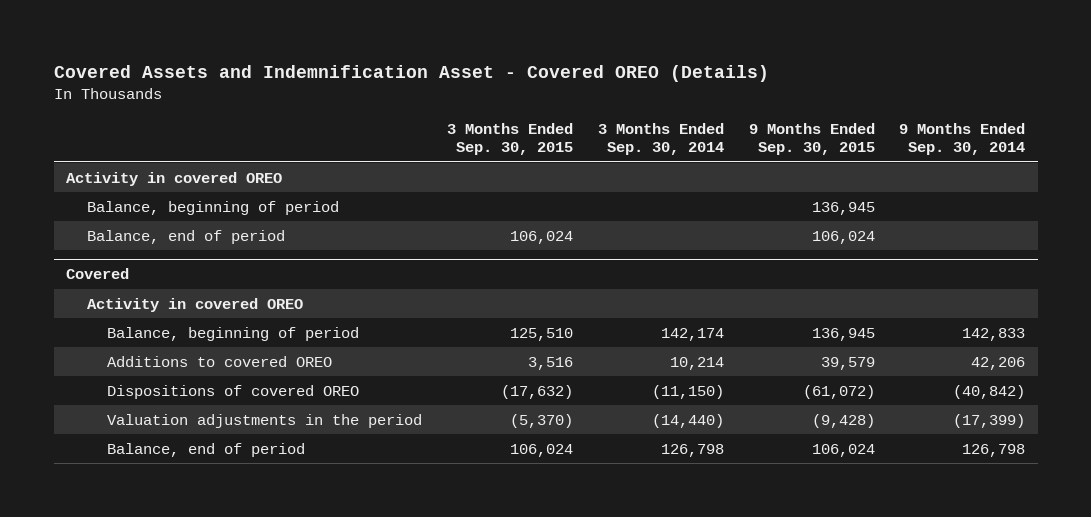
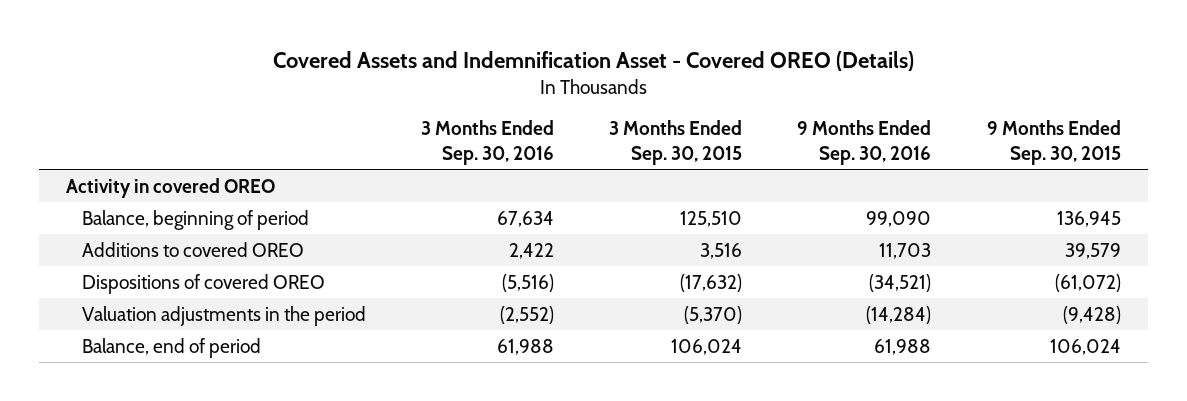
- | 3 Months Ended Sep. 30, 2015 | 3 Months Ended Sep. 30, 2014 | 9 Months Ended Sep. 30, 2015 | 9 Months Ended Sep. 30, 2014
+ | 3 Months Ended Sep. 30, 2016 | 3 Months Ended Sep. 30, 2015 | 9 Months Ended Sep. 30, 2016 | 9 Months Ended Sep. 30, 2015
- Balance, beginning of period | | | 136,945 |
- Balance, end of period | 106,024 | | 106,024 |
- Covered
- Activity in covered OREO

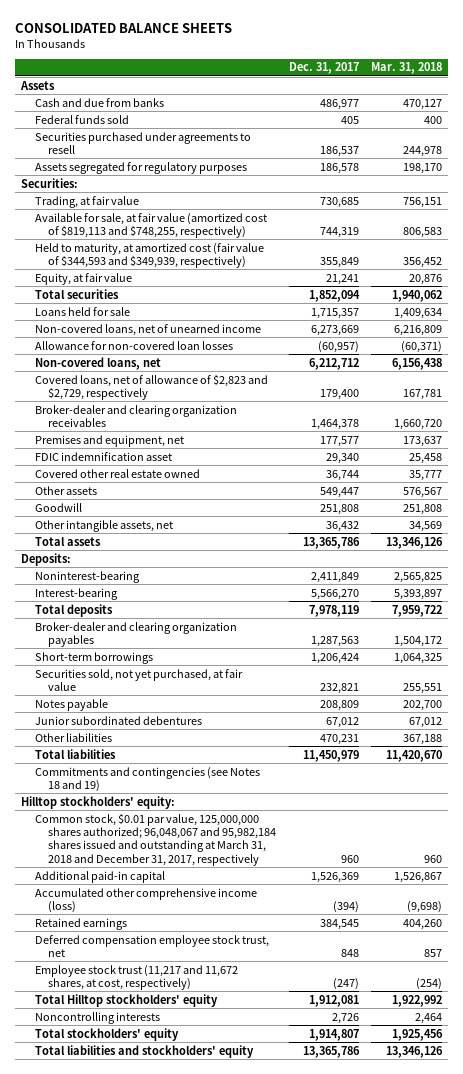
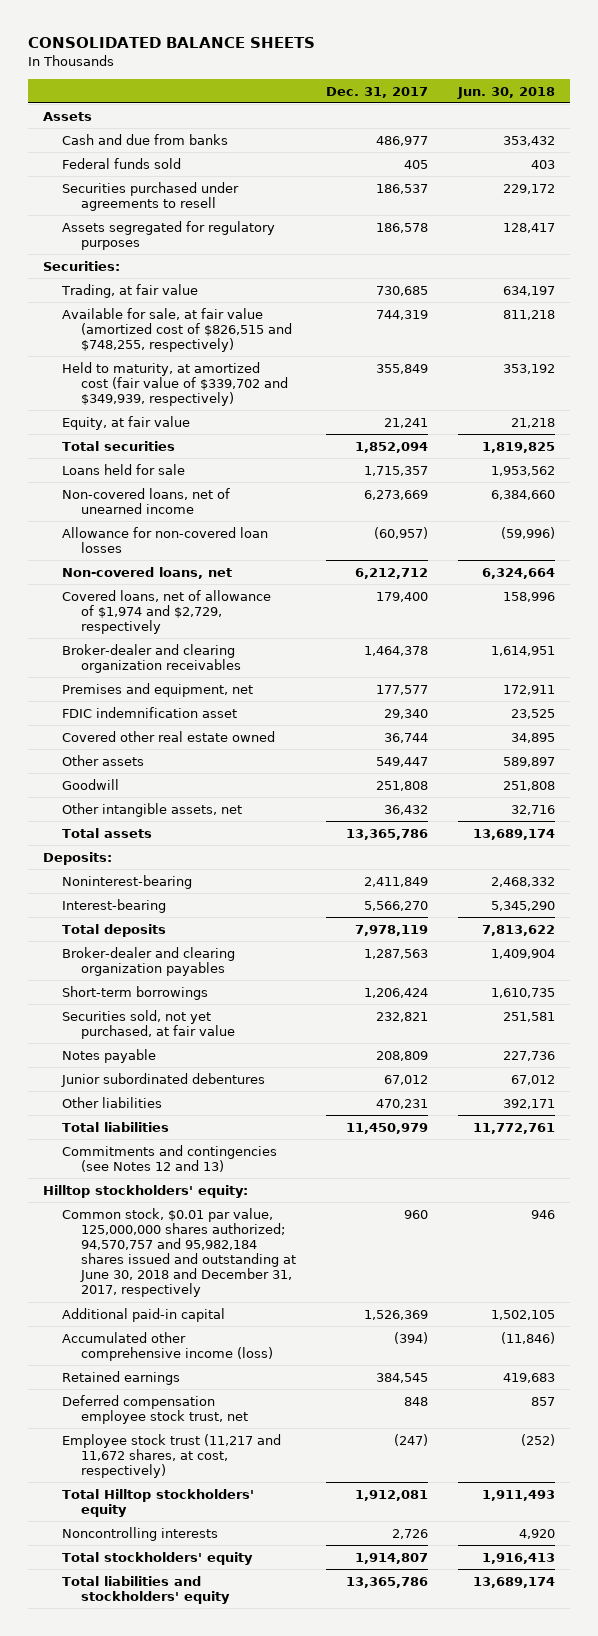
- | Dec. 31, 2017 | Mar. 31, 2018
+ | Dec. 31, 2017 | Jun. 30, 2018
- Available for sale, at fair value (amortized cost of $819,113 and $748,255, respectively) | 744,319 | 806,583
- Held to maturity, at amortized cost (fair value of $344,593 and $349,939, respectively) | 355,849 | 356,452
+ Available for sale, at fair value (amortized cost of $826,515 and $748,255, respectively) | 744,319 | 811,218
+ Held to maturity, at amortized cost (fair value of $339,702 and $349,939, respectively) | 355,849 | 353,192
- Covered loans, net of allowance of $2,823 and $2,729, respectively | 179,400 | 167,781
+ Covered loans, net of allowance of $1,974 and $2,729, respectively | 179,400 | 158,996
- Commitments and contingencies (see Notes 18 and 19)
+ Commitments and contingencies (see Notes 12 and 13)
- Common stock, $0.01 par value, 125,000,000 shares authorized; 96,048,067 and 95,982,184 shares issued and outstanding at March 31, 2018 and December 31, 2017, respectively | 960 | 960
+ Common stock, $0.01 par value, 125,000,000 shares authorized; 94,570,757 and 95,982,184 shares issued and outstanding at June 30, 2018 and December 31, 2017, respectively | 960 | 946

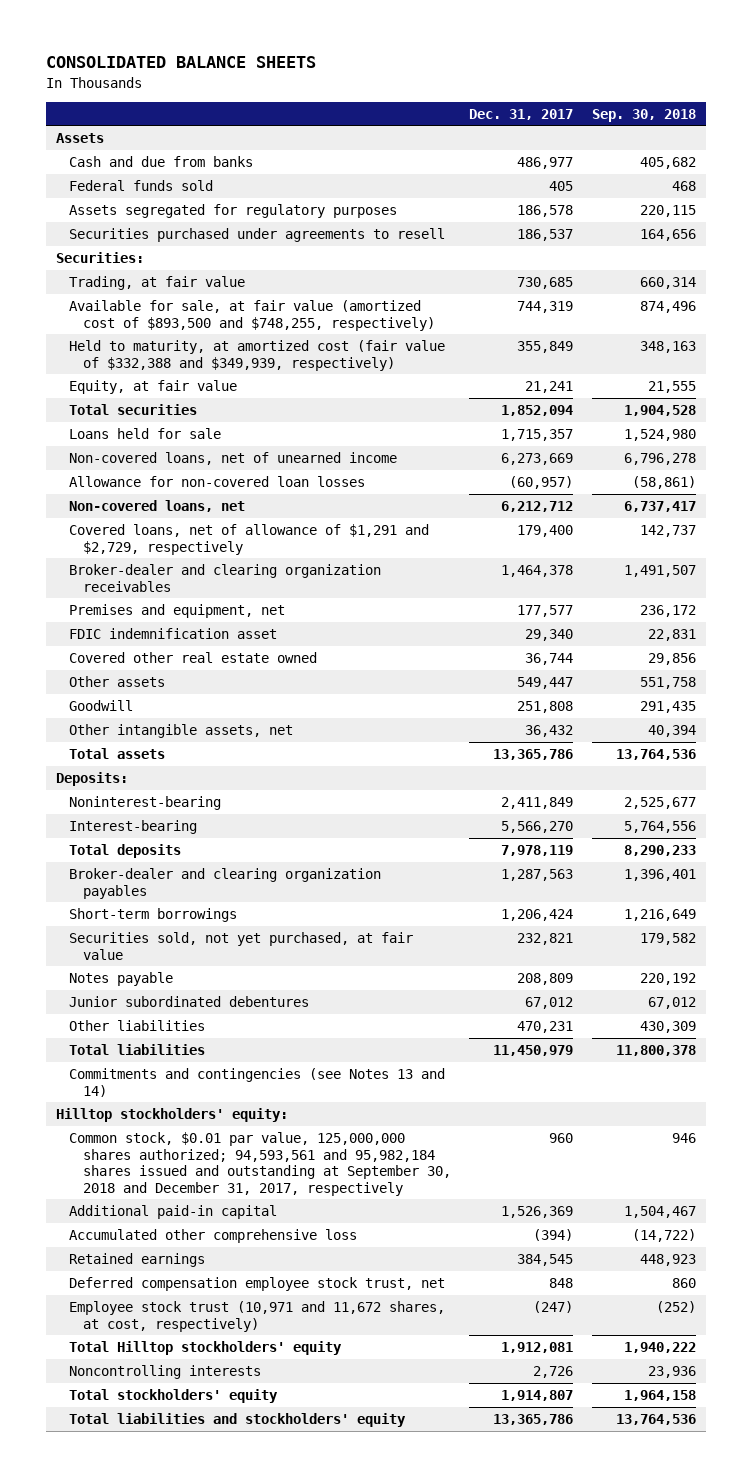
- | Dec. 31, 2017 | Jun. 30, 2018
+ | Dec. 31, 2017 | Sep. 30, 2018
moved down: Securities purchased under agreements to resell | 186,537 | 164,656
- Available for sale, at fair value (amortized cost of $826,515 and $748,255, respectively) | 744,319 | 811,218
- Held to maturity, at amortized cost (fair value of $339,702 and $349,939, respectively) | 355,849 | 353,192
+ Available for sale, at fair value (amortized cost of $893,500 and $748,255, respectively) | 744,319 | 874,496
+ Held to maturity, at amortized cost (fair value of $332,388 and $349,939, respectively) | 355,849 | 348,163
- Covered loans, net of allowance of $1,974 and $2,729, respectively | 179,400 | 158,996
+ Covered loans, net of allowance of $1,291 and $2,729, respectively | 179,400 | 142,737
- Commitments and contingencies (see Notes 12 and 13)
+ Commitments and contingencies (see Notes 13 and 14)
- Common stock, $0.01 par value, 125,000,000 shares authorized; 94,570,757 and 95,982,184 shares issued and outstanding at June 30, 2018 and December 31, 2017, respectively | 960 | 946
+ Common stock, $0.01 par value, 125,000,000 shares authorized; 94,593,561 and 95,982,184 shares issued and outstanding at September 30, 2018 and December 31, 2017, respectively | 960 | 946
- Accumulated other comprehensive income (loss) | (394) | (11,846)
+ Accumulated other comprehensive loss | (394) | (14,722)
- Employee stock trust (11,217 and 11,672 shares, at cost, respectively) | (247) | (252)
+ Employee stock trust (10,971 and 11,672 shares, at cost, respectively) | (247) | (252)

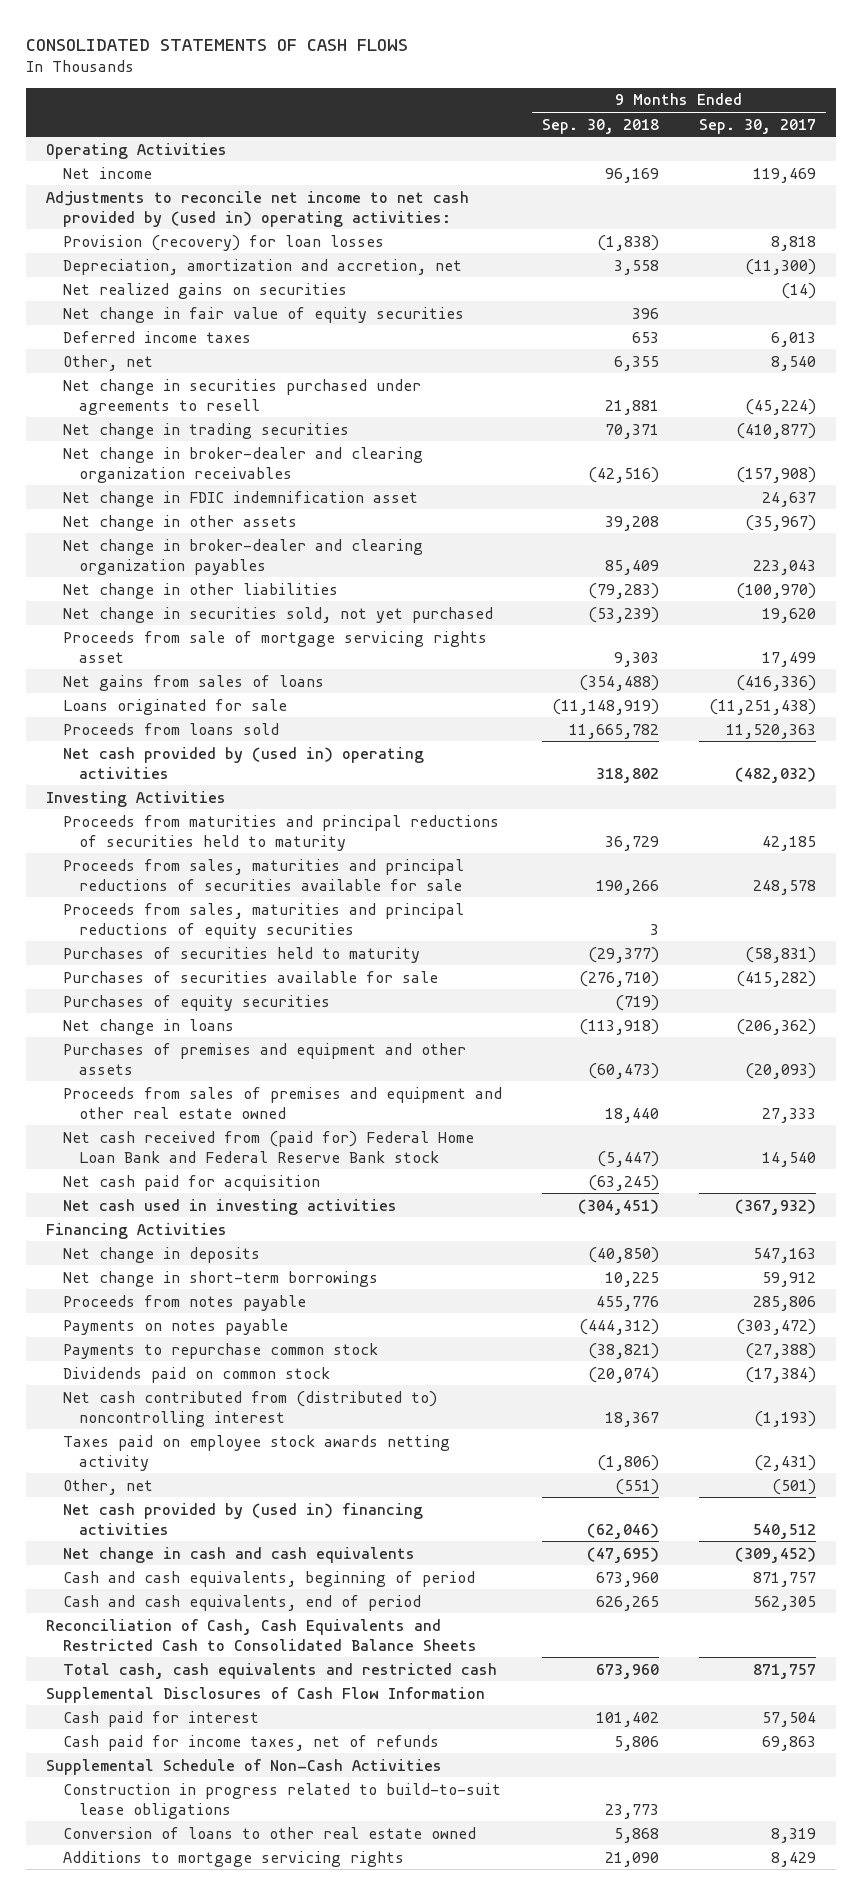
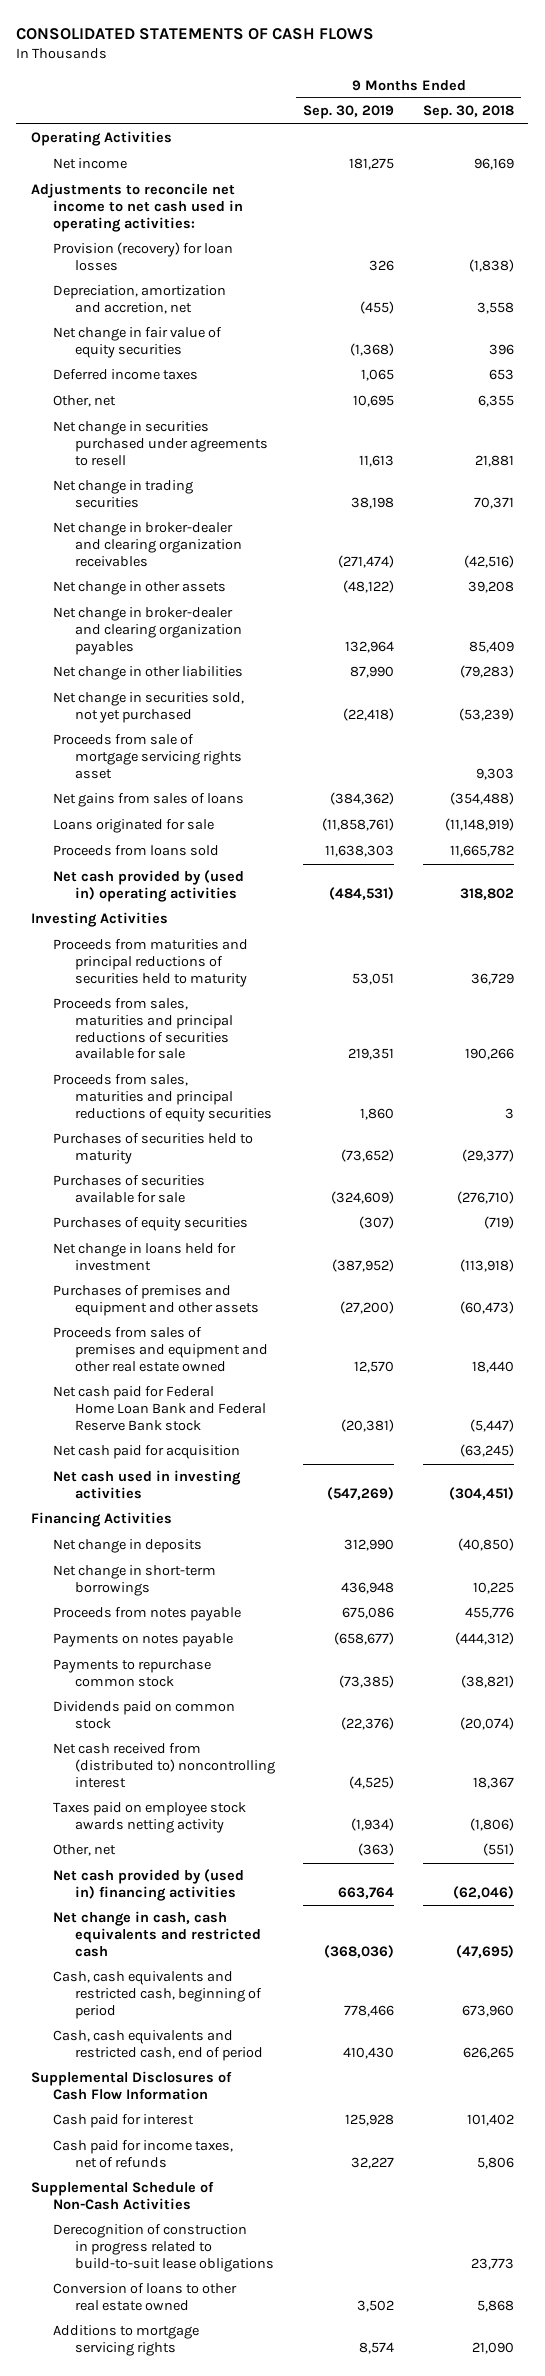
- | 9 Months Ended Sep. 30, 2018 | 9 Months Ended Sep. 30, 2017
+ | 9 Months Ended Sep. 30, 2019 | 9 Months Ended Sep. 30, 2018
- Adjustments to reconcile net income to net cash provided by (used in) operating activities:
+ Adjustments to reconcile net income to net cash used in operating activities:
- Net realized gains on securities | | (14)
- Net change in FDIC indemnification asset | | 24,637
- Net change in loans | (113,918) | (206,362)
+ Net change in loans held for investment | (387,952) | (113,918)
- Net cash received from (paid for) Federal Home Loan Bank and Federal Reserve Bank stock | (5,447) | 14,540
+ Net cash paid for Federal Home Loan Bank and Federal Reserve Bank stock | (20,381) | (5,447)
- Net cash contributed from (distributed to) noncontrolling interest | 18,367 | (1,193)
+ Net cash received from (distributed to) noncontrolling interest | (4,525) | 18,367
- Net change in cash and cash equivalents | (47,695) | (309,452)
- Cash and cash equivalents, beginning of period | 673,960 | 871,757
- Cash and cash equivalents, end of period | 626,265 | 562,305
- Reconciliation of Cash, Cash Equivalents and Restricted Cash to Consolidated Balance Sheets
- Total cash, cash equivalents and restricted cash | 673,960 | 871,757
+ Net change in cash, cash equivalents and restricted cash | (368,036) | (47,695)
+ Cash, cash equivalents and restricted cash, beginning of period | 778,466 | 673,960
+ Cash, cash equivalents and restricted cash, end of period | 410,430 | 626,265
- Construction in progress related to build-to-suit lease obligations | 23,773 |
+ Derecognition of construction in progress related to build-to-suit lease obligations | | 23,773

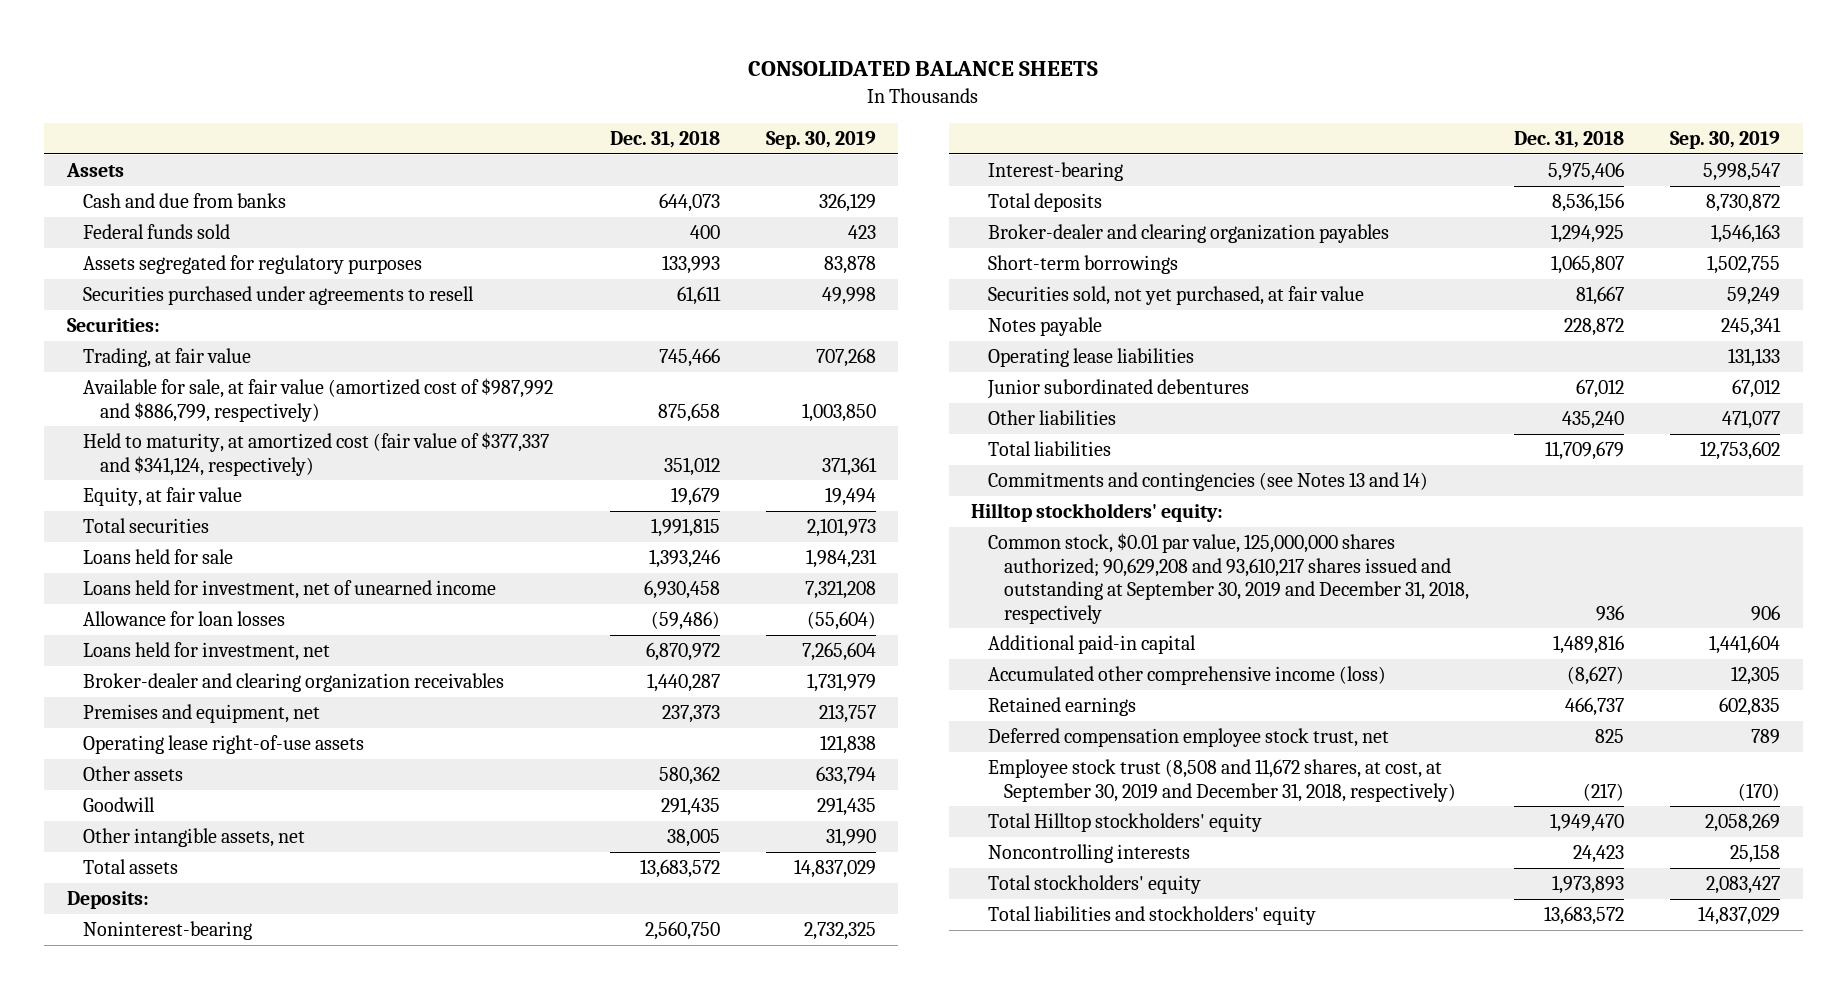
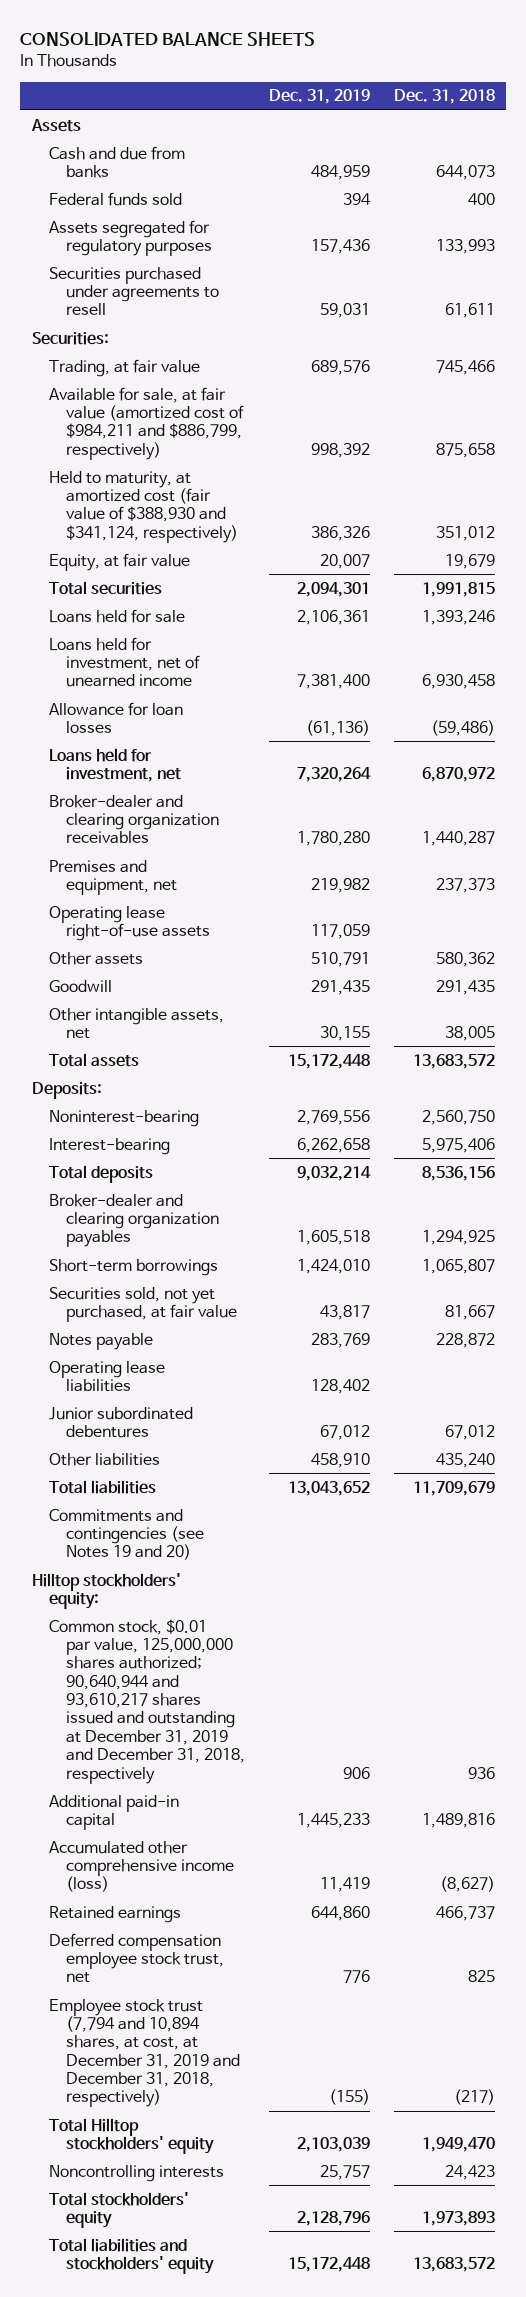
- | Dec. 31, 2018 | Sep. 30, 2019
+ | Dec. 31, 2019 | Dec. 31, 2018
- Available for sale, at fair value (amortized cost of $987,992 and $886,799, respectively) | 875,658 | 1,003,850
- Held to maturity, at amortized cost (fair value of $377,337 and $341,124, respectively) | 351,012 | 371,361
+ Available for sale, at fair value (amortized cost of $984,211 and $886,799, respectively) | 998,392 | 875,658
+ Held to maturity, at amortized cost (fair value of $388,930 and $341,124, respectively) | 386,326 | 351,012
- Commitments and contingencies (see Notes 13 and 14)
+ Commitments and contingencies (see Notes 19 and 20)
- Common stock, $0.01 par value, 125,000,000 shares authorized; 90,629,208 and 93,610,217 shares issued and outstanding at September 30, 2019 and December 31, 2018, respectively | 936 | 906
+ Common stock, $0.01 par value, 125,000,000 shares authorized; 90,640,944 and 93,610,217 shares issued and outstanding at December 31, 2019 and December 31, 2018, respectively | 906 | 936
- Employee stock trust (8,508 and 11,672 shares, at cost, at September 30, 2019 and December 31, 2018, respectively) | (217) | (170)
+ Employee stock trust (7,794 and 10,894 shares, at cost, at December 31, 2019 and December 31, 2018, respectively) | (155) | (217)

